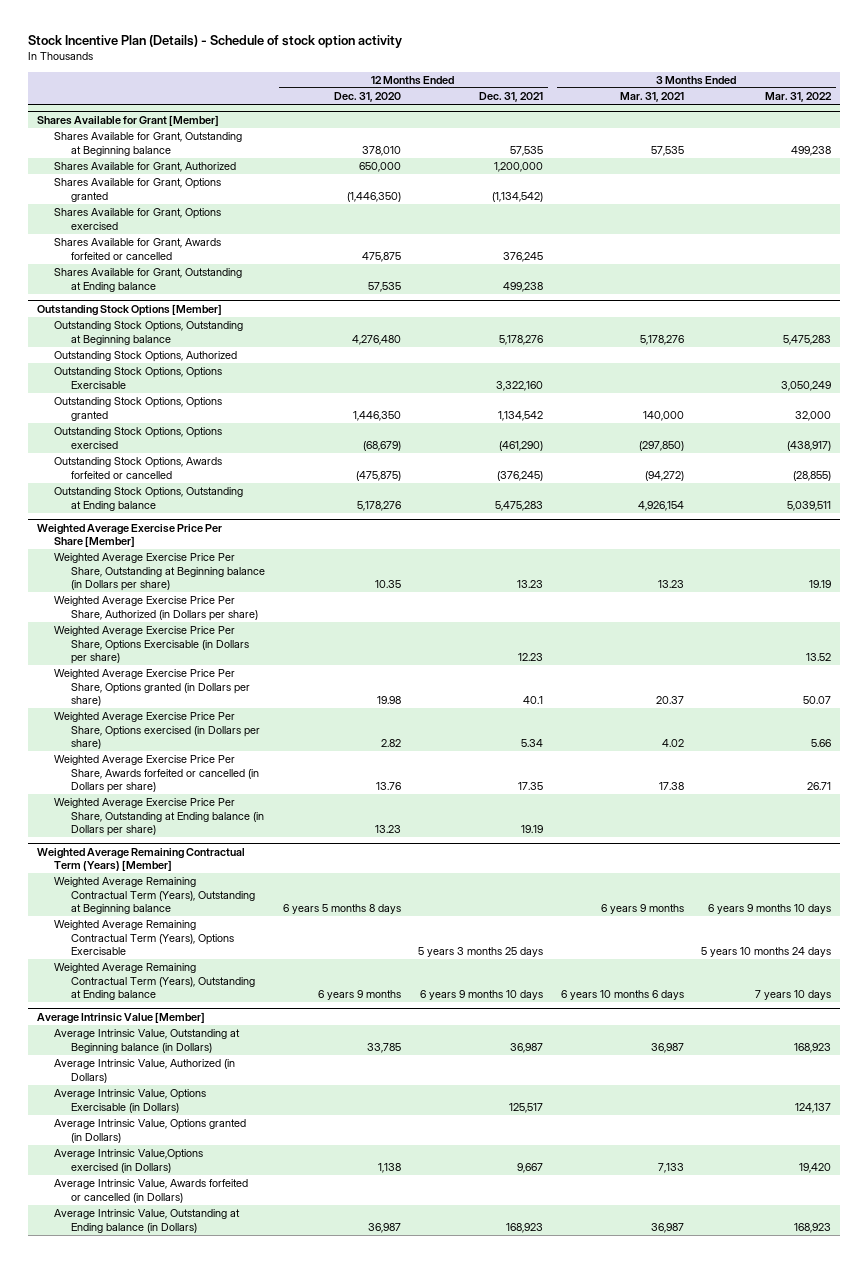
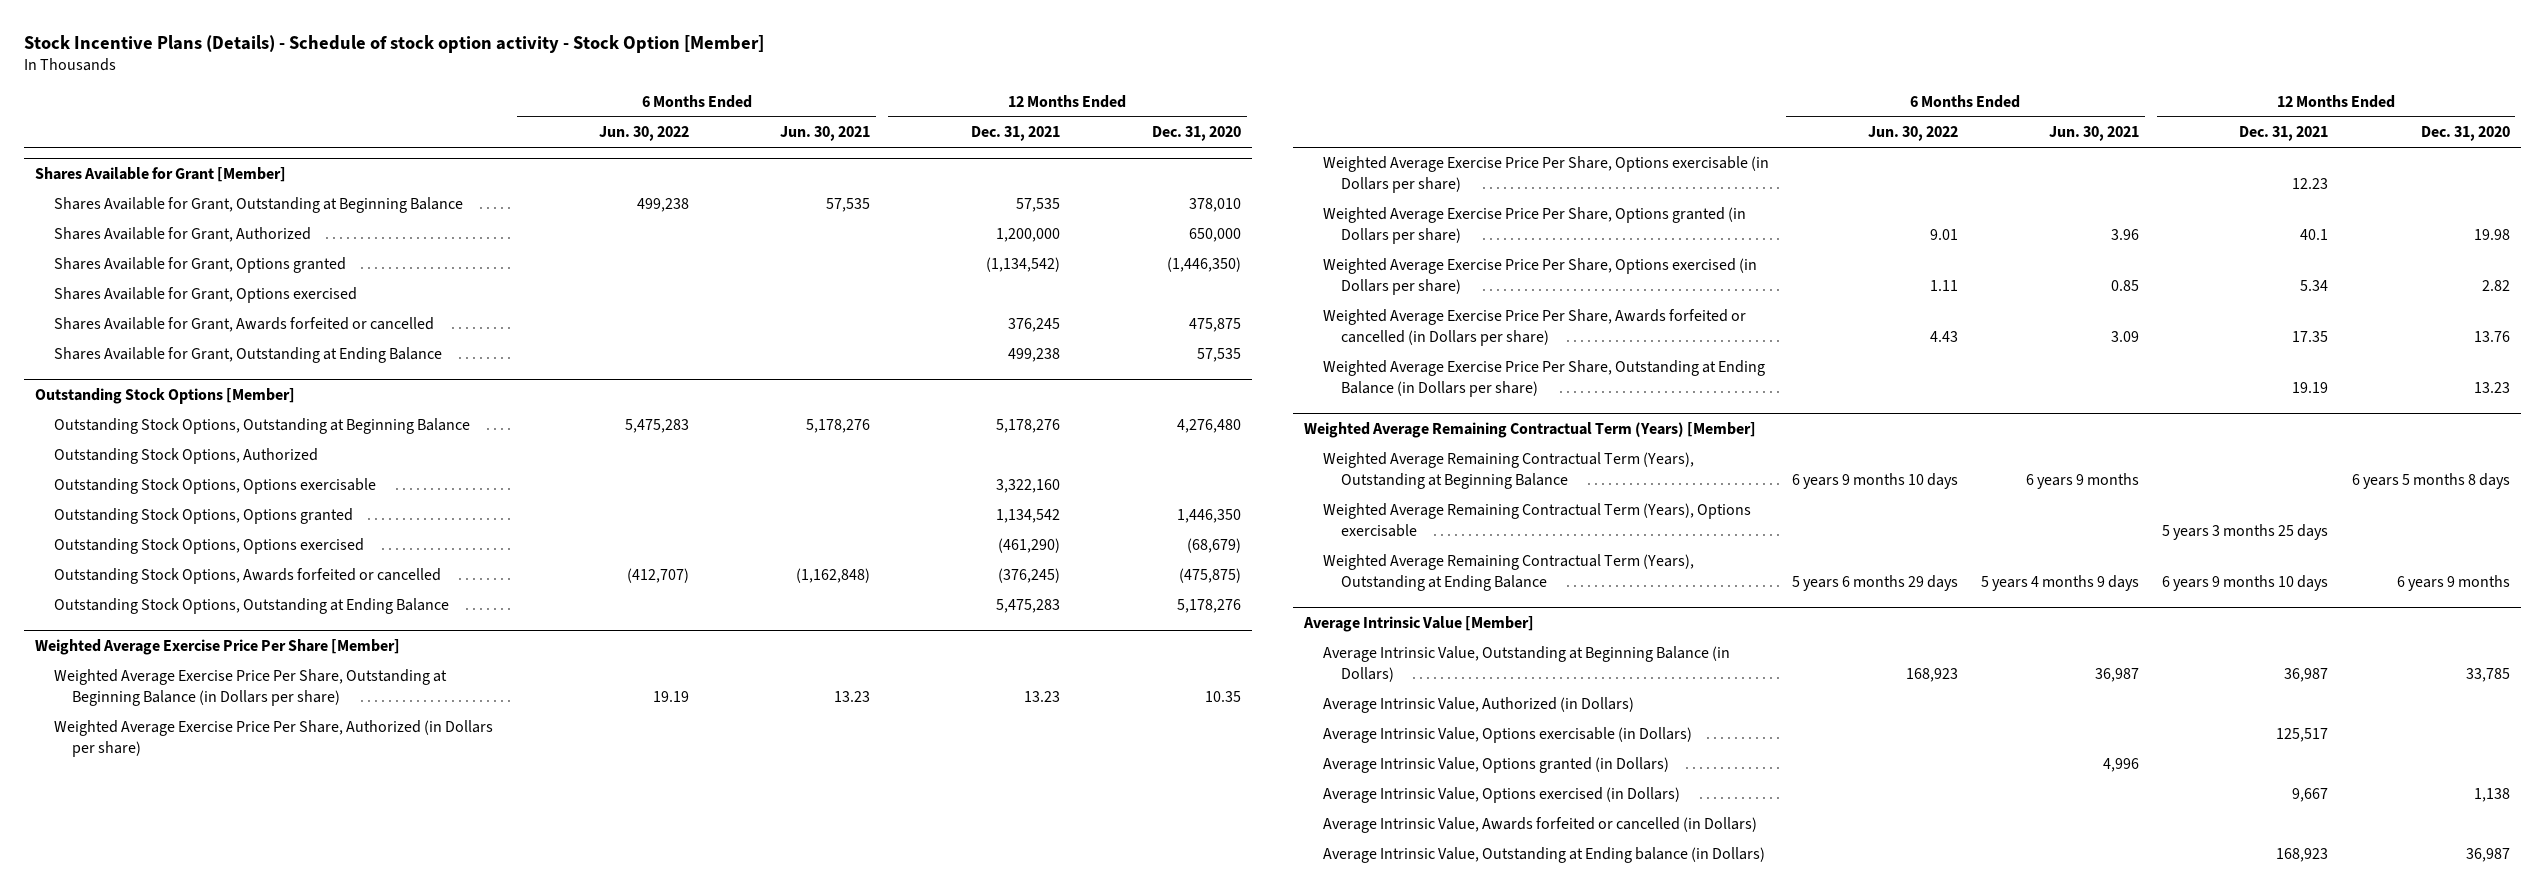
- Stock Incentive Plan (Details) - Schedule of stock option activity
+ Stock Incentive Plans (Details) - Schedule of stock option activity - Stock Option [Member]
- | 12 Months Ended Dec. 31, 2020 | 12 Months Ended Dec. 31, 2021 | 3 Months Ended Mar. 31, 2021 | 3 Months Ended Mar. 31, 2022
+ | 6 Months Ended Jun. 30, 2022 | 6 Months Ended Jun. 30, 2021 | 12 Months Ended Dec. 31, 2021 | 12 Months Ended Dec. 31, 2020
@ Shares Available for Grant [Member]
- Shares Available for Grant, Outstanding at Beginning balance | 378,010 | 57,535 | 57,535 | 499,238
+ Shares Available for Grant, Outstanding at Beginning Balance | 499,238 | 57,535 | 57,535 | 378,010
- Shares Available for Grant, Outstanding at Ending balance | 57,535 | 499,238 | |
+ Shares Available for Grant, Outstanding at Ending Balance | | | 499,238 | 57,535
@ Outstanding Stock Options [Member]
- Outstanding Stock Options, Outstanding at Beginning balance | 4,276,480 | 5,178,276 | 5,178,276 | 5,475,283
+ Outstanding Stock Options, Outstanding at Beginning Balance | 5,475,283 | 5,178,276 | 5,178,276 | 4,276,480
- Outstanding Stock Options, Options Exercisable | | 3,322,160 | | 3,050,249
+ Outstanding Stock Options, Options exercisable | | | 3,322,160 |
- Outstanding Stock Options, Outstanding at Ending balance | 5,178,276 | 5,475,283 | 4,926,154 | 5,039,511
+ Outstanding Stock Options, Outstanding at Ending Balance | | | 5,475,283 | 5,178,276
@ Weighted Average Exercise Price Per Share [Member]
- Weighted Average Exercise Price Per Share, Outstanding at Beginning balance (in Dollars per share) | 10.35 | 13.23 | 13.23 | 19.19
+ Weighted Average Exercise Price Per Share, Outstanding at Beginning Balance (in Dollars per share) | 19.19 | 13.23 | 13.23 | 10.35
- Weighted Average Exercise Price Per Share, Options Exercisable (in Dollars per share) | | 12.23 | | 13.52
+ Weighted Average Exercise Price Per Share, Options exercisable (in Dollars per share) | | | 12.23 |
- Weighted Average Exercise Price Per Share, Outstanding at Ending balance (in Dollars per share) | 13.23 | 19.19 | |
+ Weighted Average Exercise Price Per Share, Outstanding at Ending Balance (in Dollars per share) | | | 19.19 | 13.23
@ Weighted Average Remaining Contractual Term (Years) [Member]
- Weighted Average Remaining Contractual Term (Years), Outstanding at Beginning balance | 6 years 5 months 8 days | | 6 years 9 months | 6 years 9 months 10 days
- Weighted Average Remaining Contractual Term (Years), Options Exercisable | | 5 years 3 months 25 days | | 5 years 10 months 24 days
- Weighted Average Remaining Contractual Term (Years), Outstanding at Ending balance | 6 years 9 months | 6 years 9 months 10 days | 6 years 10 months 6 days | 7 years 10 days
+ Weighted Average Remaining Contractual Term (Years), Outstanding at Beginning Balance | 6 years 9 months 10 days | 6 years 9 months | | 6 years 5 months 8 days
+ Weighted Average Remaining Contractual Term (Years), Options exercisable | | | 5 years 3 months 25 days |
+ Weighted Average Remaining Contractual Term (Years), Outstanding at Ending Balance | 5 years 6 months 29 days | 5 years 4 months 9 days | 6 years 9 months 10 days | 6 years 9 months
@ Average Intrinsic Value [Member]
- Average Intrinsic Value, Outstanding at Beginning balance (in Dollars) | 33,785 | 36,987 | 36,987 | 168,923
+ Average Intrinsic Value, Outstanding at Beginning Balance (in Dollars) | 168,923 | 36,987 | 36,987 | 33,785
- Average Intrinsic Value, Options Exercisable (in Dollars) | | 125,517 | | 124,137
+ Average Intrinsic Value, Options exercisable (in Dollars) | | | 125,517 |
- Average Intrinsic Value,Options exercised (in Dollars) | 1,138 | 9,667 | 7,133 | 19,420
+ Average Intrinsic Value, Options exercised (in Dollars) | | | 9,667 | 1,138

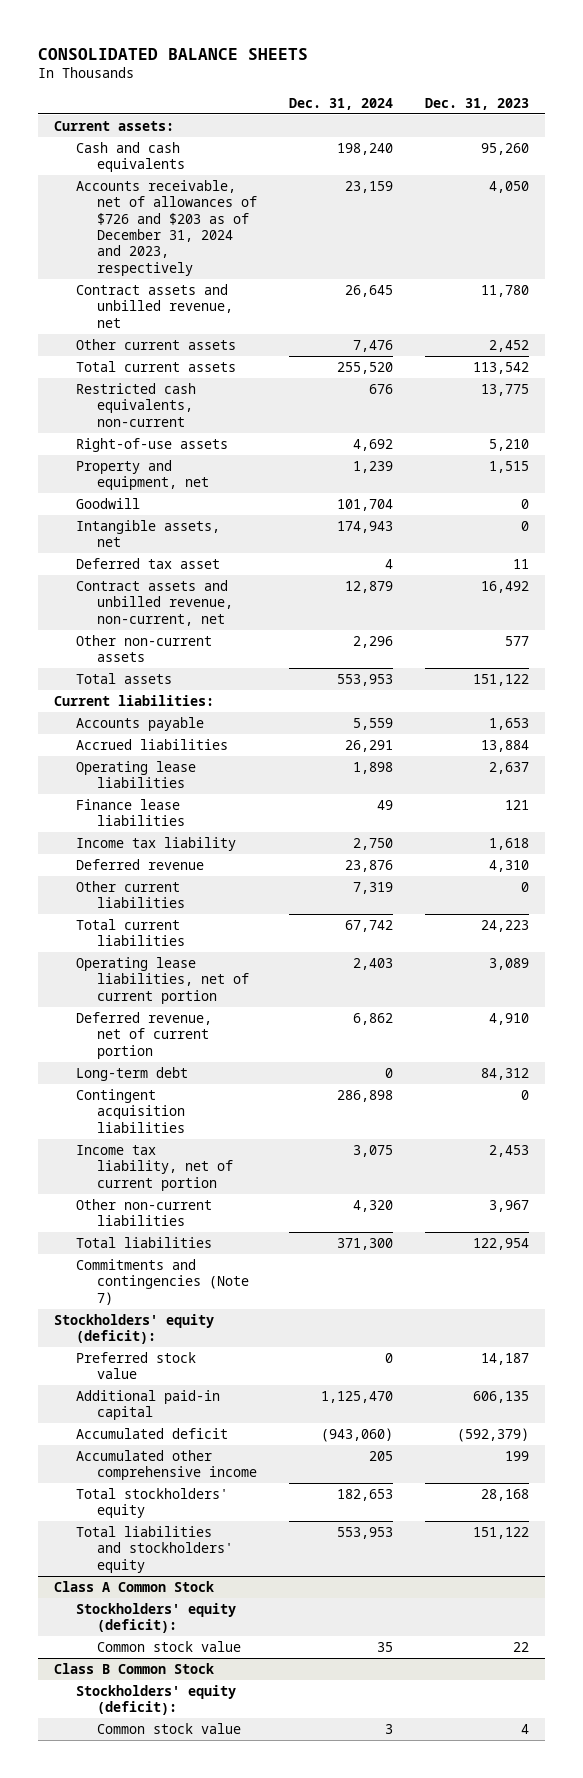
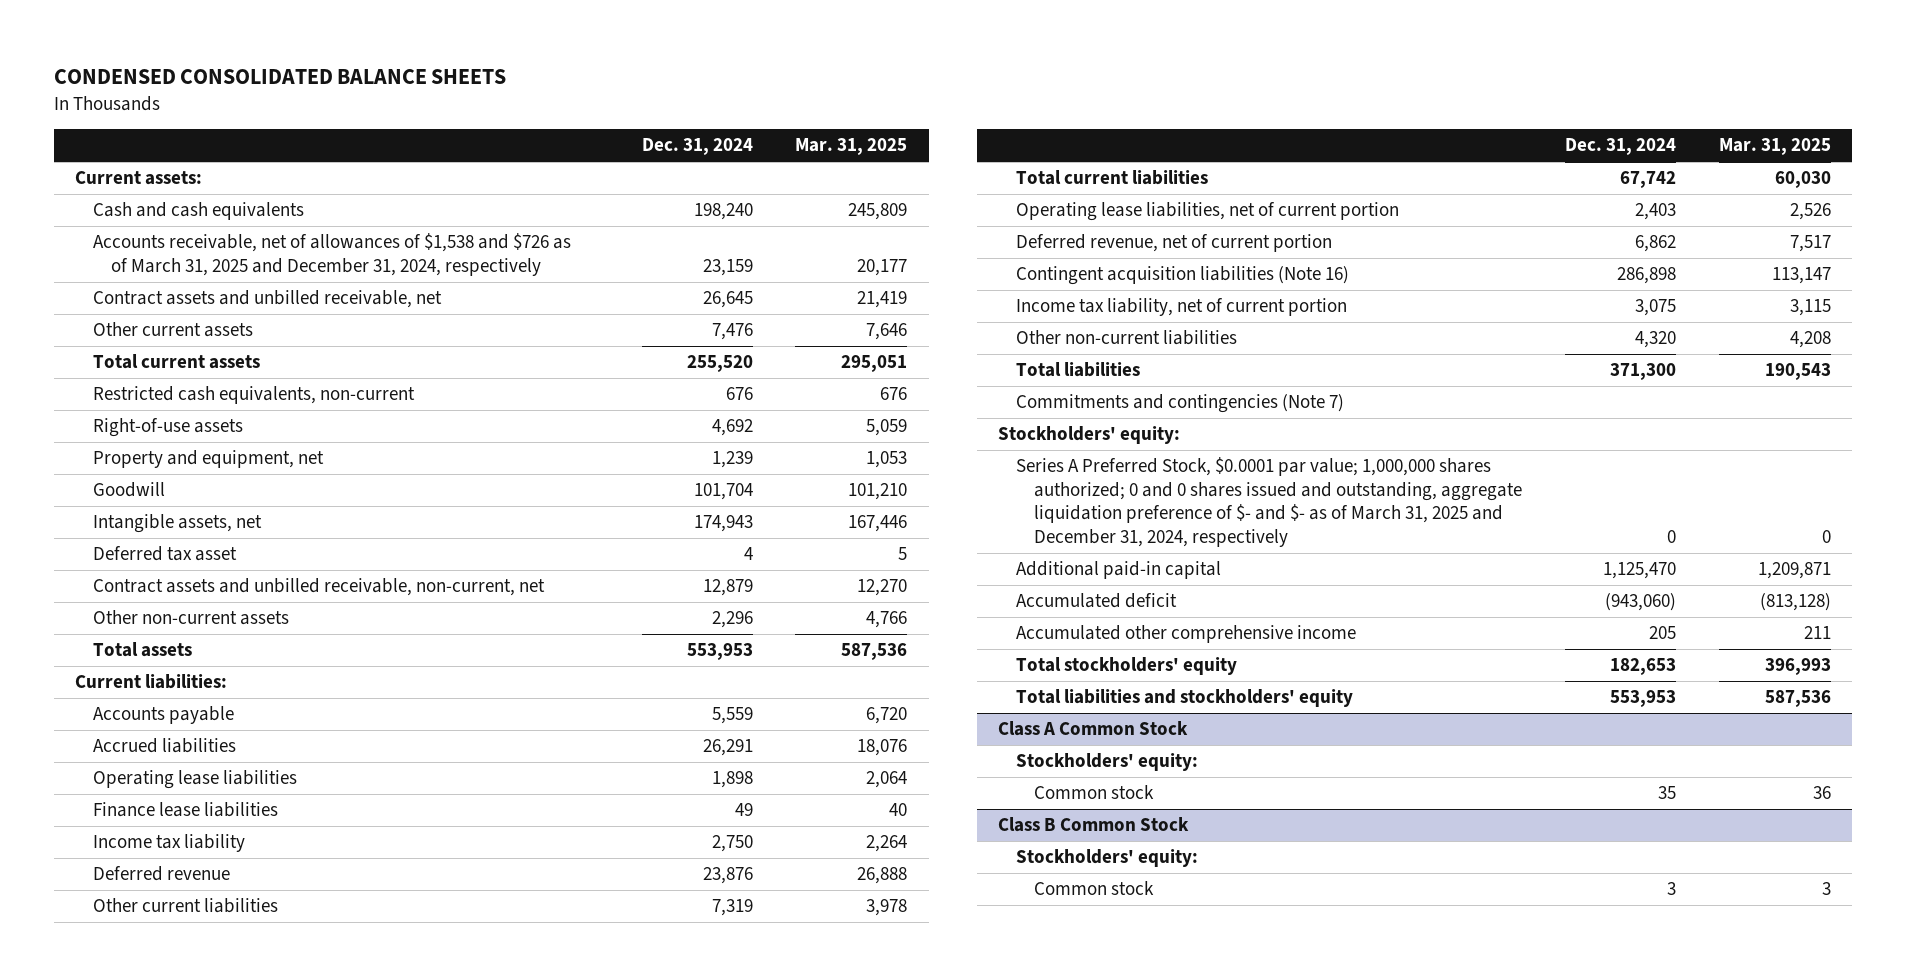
- CONSOLIDATED BALANCE SHEETS
+ CONDENSED CONSOLIDATED BALANCE SHEETS
- | Dec. 31, 2024 | Dec. 31, 2023
+ | Dec. 31, 2024 | Mar. 31, 2025
- Accounts receivable, net of allowances of $726 and $203 as of December 31, 2024 and 2023, respectively | 23,159 | 4,050
- Contract assets and unbilled revenue, net | 26,645 | 11,780
+ Accounts receivable, net of allowances of $1,538 and $726 as of March 31, 2025 and December 31, 2024, respectively | 23,159 | 20,177
+ Contract assets and unbilled receivable, net | 26,645 | 21,419
- Contract assets and unbilled revenue, non-current, net | 12,879 | 16,492
+ Contract assets and unbilled receivable, non-current, net | 12,879 | 12,270
- Long-term debt | 0 | 84,312
- Contingent acquisition liabilities | 286,898 | 0
+ Contingent acquisition liabilities (Note 16) | 286,898 | 113,147
- Stockholders' equity (deficit):
- Preferred stock value | 0 | 14,187
+ Stockholders' equity:
+ Series A Preferred Stock, $0.0001 par value; 1,000,000 shares authorized; 0 and 0 shares issued and outstanding, aggregate liquidation preference of $- and $- as of March 31, 2025 and December 31, 2024, respectively | 0 | 0
@ Class A Common Stock
- Stockholders' equity (deficit):
- Common stock value | 35 | 22
+ Stockholders' equity:
+ Common stock | 35 | 36
@ Class B Common Stock
- Stockholders' equity (deficit):
- Common stock value | 3 | 4
+ Stockholders' equity:
+ Common stock | 3 | 3

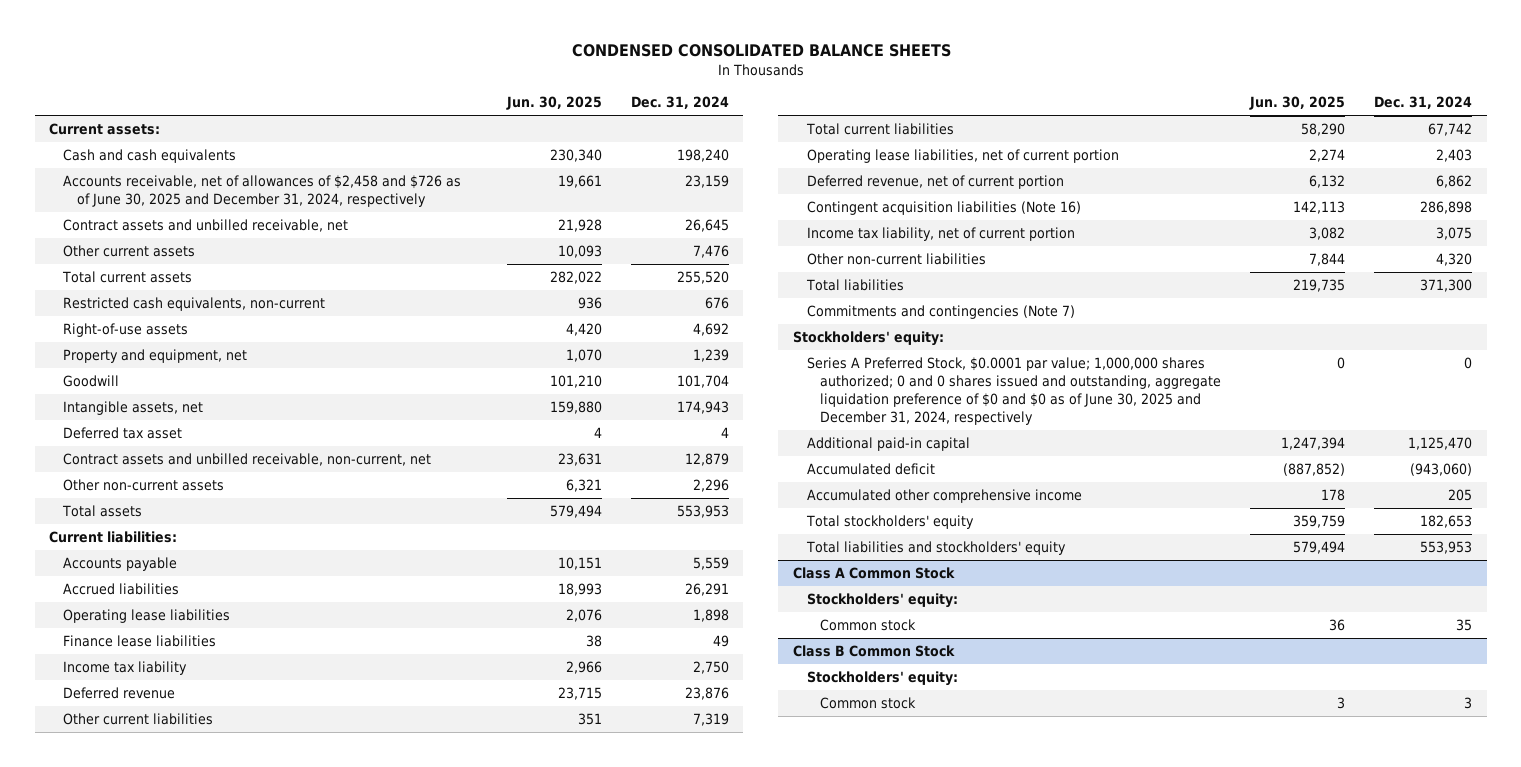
- | Dec. 31, 2024 | Mar. 31, 2025
+ | Jun. 30, 2025 | Dec. 31, 2024
- Accounts receivable, net of allowances of $1,538 and $726 as of March 31, 2025 and December 31, 2024, respectively | 23,159 | 20,177
+ Accounts receivable, net of allowances of $2,458 and $726 as of June 30, 2025 and December 31, 2024, respectively | 19,661 | 23,159
- Series A Preferred Stock, $0.0001 par value; 1,000,000 shares authorized; 0 and 0 shares issued and outstanding, aggregate liquidation preference of $- and $- as of March 31, 2025 and December 31, 2024, respectively | 0 | 0
+ Series A Preferred Stock, $0.0001 par value; 1,000,000 shares authorized; 0 and 0 shares issued and outstanding, aggregate liquidation preference of $0 and $0 as of June 30, 2025 and December 31, 2024, respectively | 0 | 0

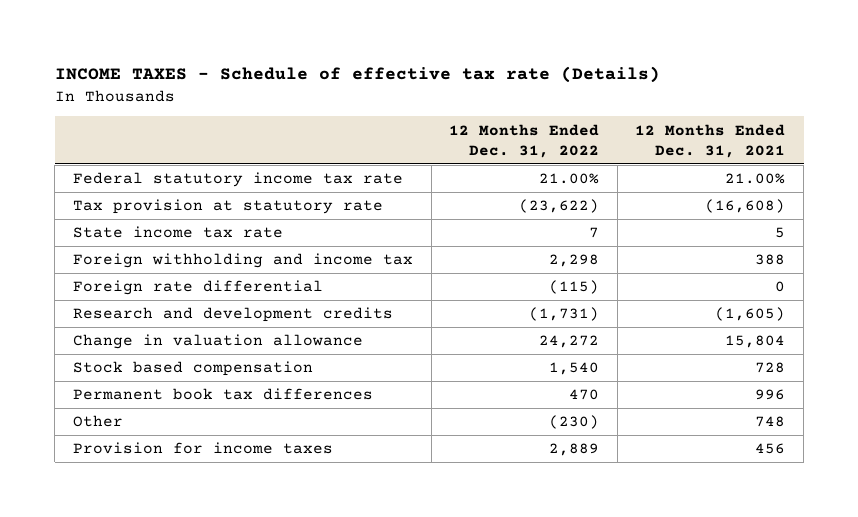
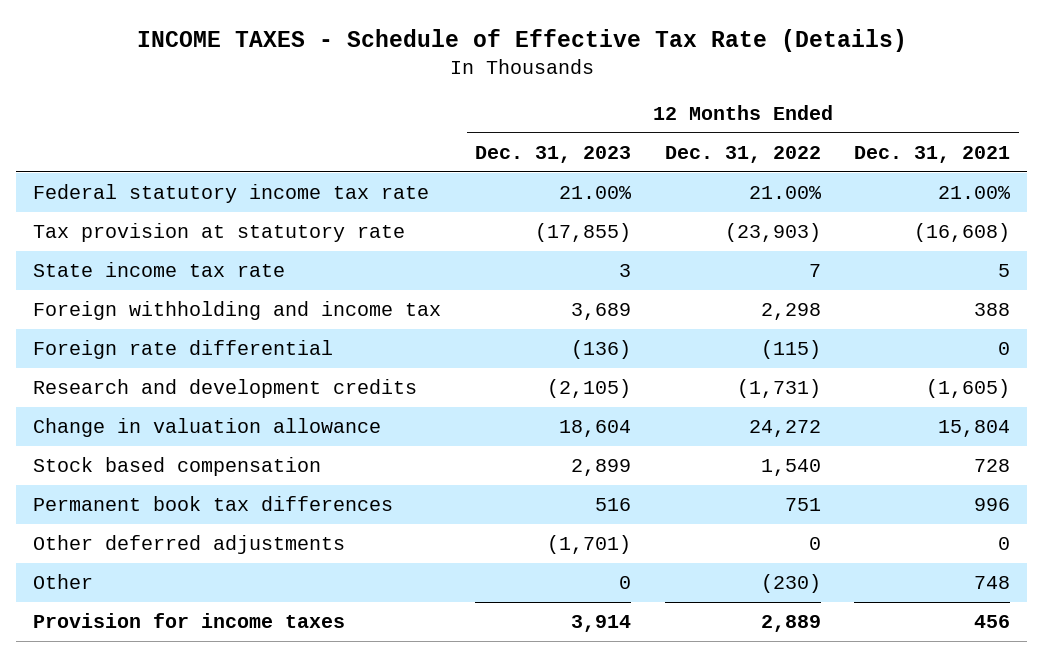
- INCOME TAXES - Schedule of effective tax rate (Details)
+ INCOME TAXES - Schedule of Effective Tax Rate (Details)
- | 12 Months Ended Dec. 31, 2022 | 12 Months Ended Dec. 31, 2021
+ | 12 Months Ended Dec. 31, 2023 | 12 Months Ended Dec. 31, 2022 | 12 Months Ended Dec. 31, 2021
- Tax provision at statutory rate | (23,622) | (16,608)
+ Tax provision at statutory rate | (17,855) | (23,903) | (16,608)
- Permanent book tax differences | 470 | 996
+ Permanent book tax differences | 516 | 751 | 996
+ Other deferred adjustments | (1,701) | 0 | 0

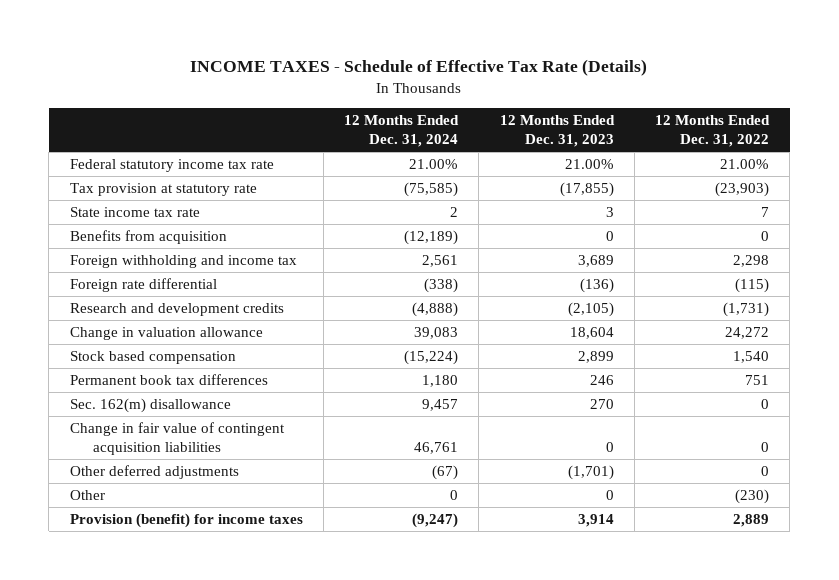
- | 12 Months Ended Dec. 31, 2023 | 12 Months Ended Dec. 31, 2022 | 12 Months Ended Dec. 31, 2021
+ | 12 Months Ended Dec. 31, 2024 | 12 Months Ended Dec. 31, 2023 | 12 Months Ended Dec. 31, 2022
+ Benefits from acquisition | (12,189) | 0 | 0
- Permanent book tax differences | 516 | 751 | 996
+ Permanent book tax differences | 1,180 | 246 | 751
+ Sec. 162(m) disallowance | 9,457 | 270 | 0
+ Change in fair value of contingent acquisition liabilities | 46,761 | 0 | 0
- Provision for income taxes | 3,914 | 2,889 | 456
+ Provision (benefit) for income taxes | (9,247) | 3,914 | 2,889

